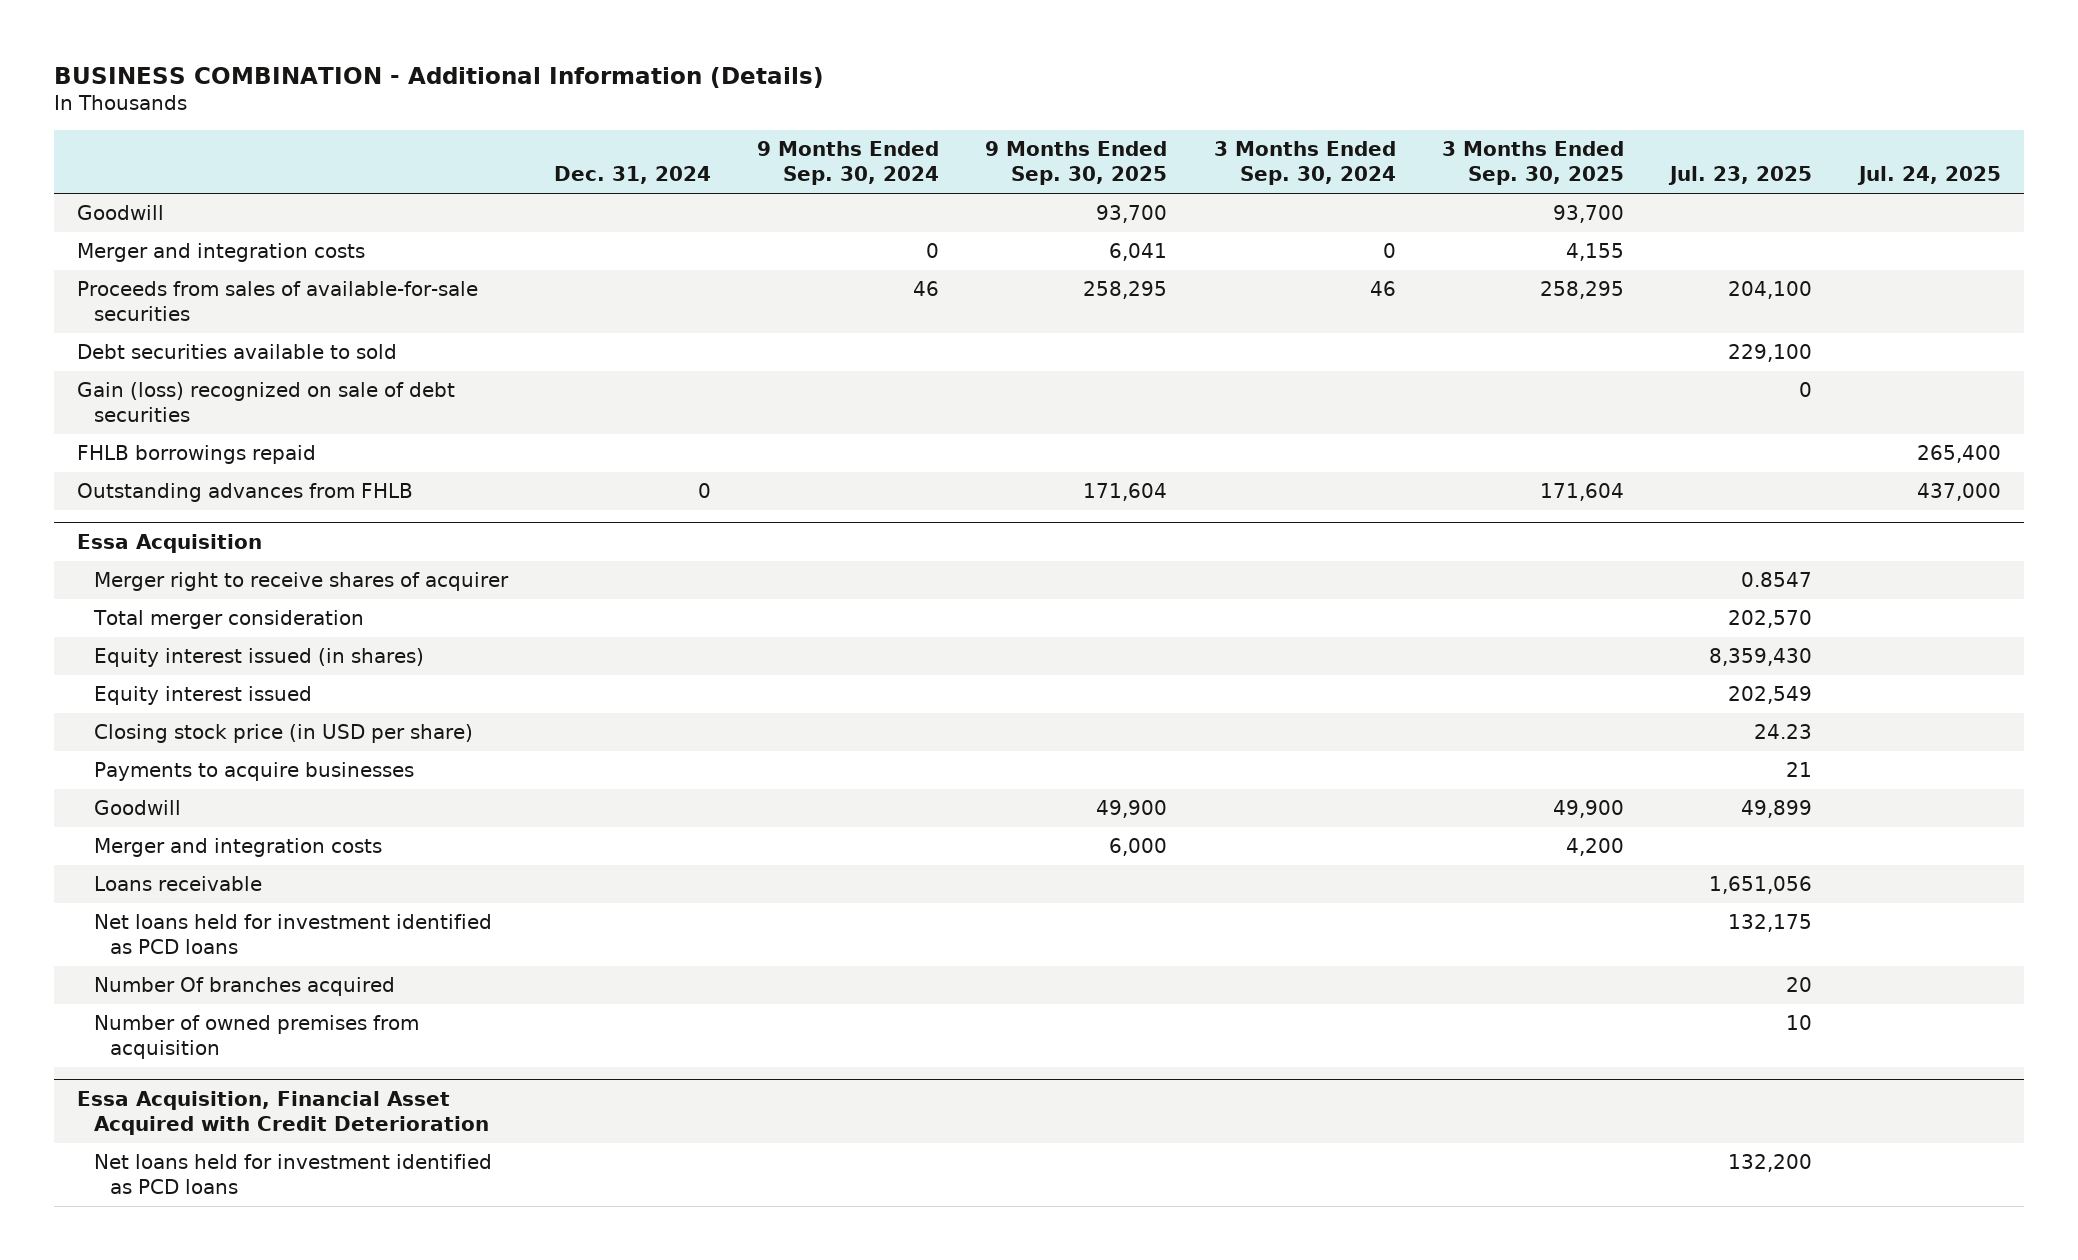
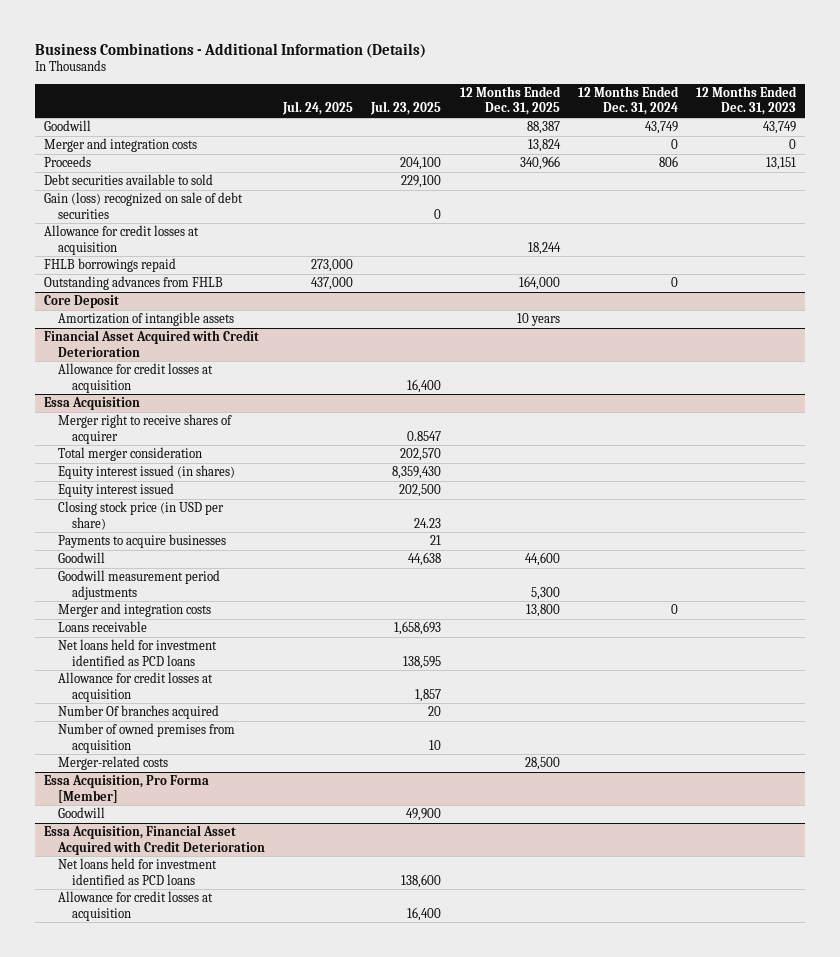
- BUSINESS COMBINATION - Additional Information (Details)
+ Business Combinations - Additional Information (Details)
- | Dec. 31, 2024 | 9 Months Ended Sep. 30, 2024 | 9 Months Ended Sep. 30, 2025 | 3 Months Ended Sep. 30, 2024 | 3 Months Ended Sep. 30, 2025 | Jul. 23, 2025 | Jul. 24, 2025
+ | Jul. 24, 2025 | Jul. 23, 2025 | 12 Months Ended Dec. 31, 2025 | 12 Months Ended Dec. 31, 2024 | 12 Months Ended Dec. 31, 2023
- Proceeds from sales of available-for-sale securities | | 46 | 258,295 | 46 | 258,295 | 204,100 |
+ Proceeds | | 204,100 | 340,966 | 806 | 13,151
- FHLB borrowings repaid | | | | | | | 265,400
+ Allowance for credit losses at acquisition | | | 18,244 | |
+ FHLB borrowings repaid | 273,000 | | | |
+ Core Deposit
+ Amortization of intangible assets | | | 10 years | |
+ Financial Asset Acquired with Credit Deterioration
+ Allowance for credit losses at acquisition | | 16,400 | | |
@ Essa Acquisition
- Equity interest issued | | | | | | 202,549 |
+ Equity interest issued | | 202,500 | | |
- Goodwill | | | 49,900 | | 49,900 | 49,899 |
+ Goodwill | | 44,638 | 44,600 | |
+ Goodwill measurement period adjustments | | | 5,300 | |
- Loans receivable | | | | | | 1,651,056 |
- Net loans held for investment identified as PCD loans | | | | | | 132,175 |
+ Loans receivable | | 1,658,693 | | |
+ Net loans held for investment identified as PCD loans | | 138,595 | | |
+ Allowance for credit losses at acquisition | | 1,857 | | |
+ Merger-related costs | | | 28,500 | |
+ Essa Acquisition, Pro Forma [Member]
+ Goodwill | | 49,900 | | |
@ Essa Acquisition, Financial Asset Acquired with Credit Deterioration
- Net loans held for investment identified as PCD loans | | | | | | 132,200 |
+ Net loans held for investment identified as PCD loans | | 138,600 | | |
+ Allowance for credit losses at acquisition | | 16,400 | | |

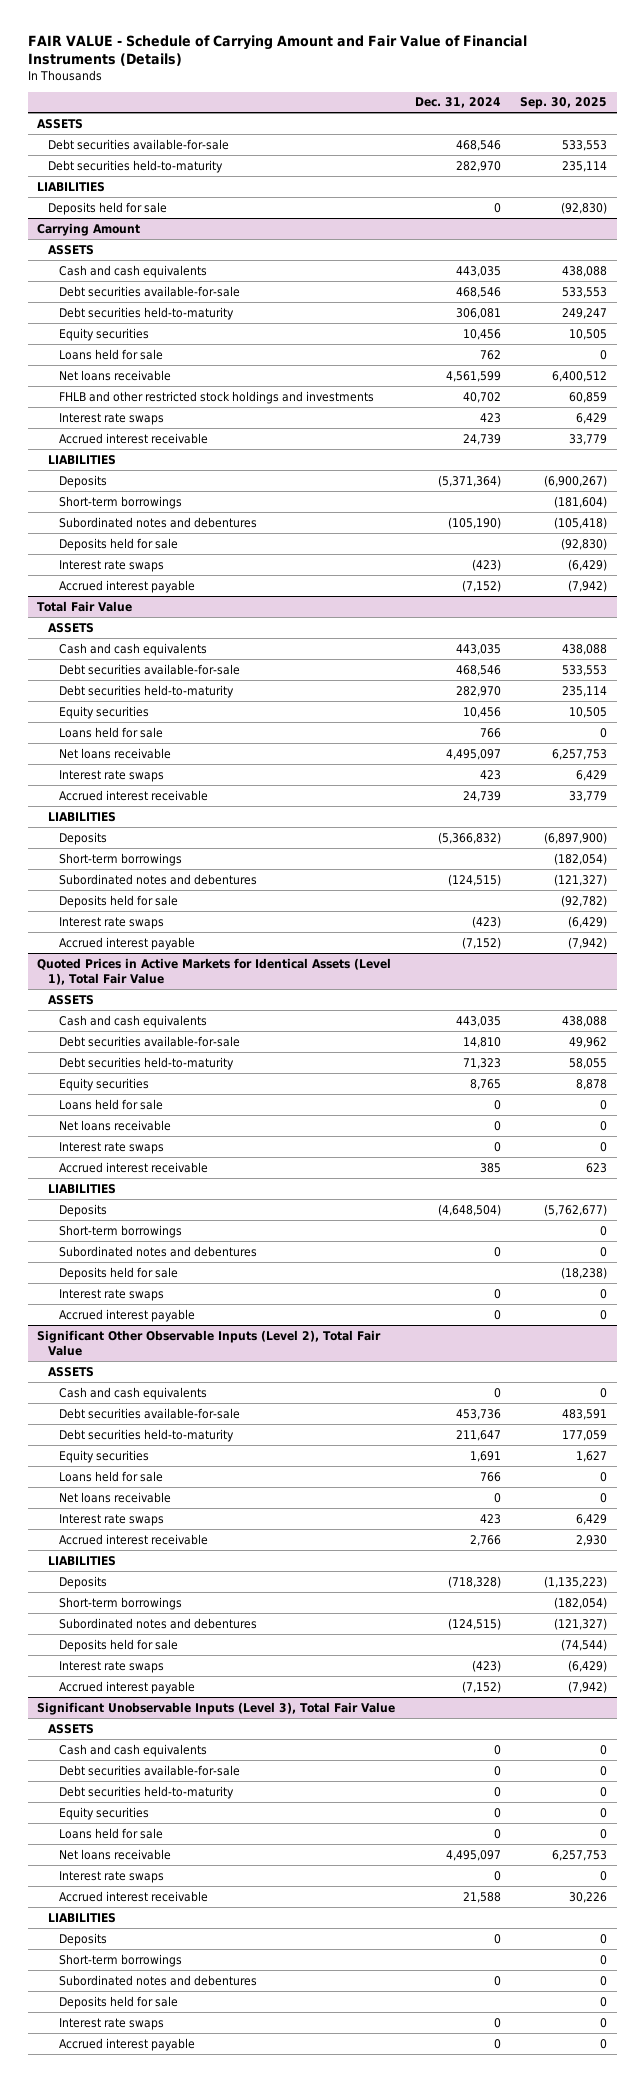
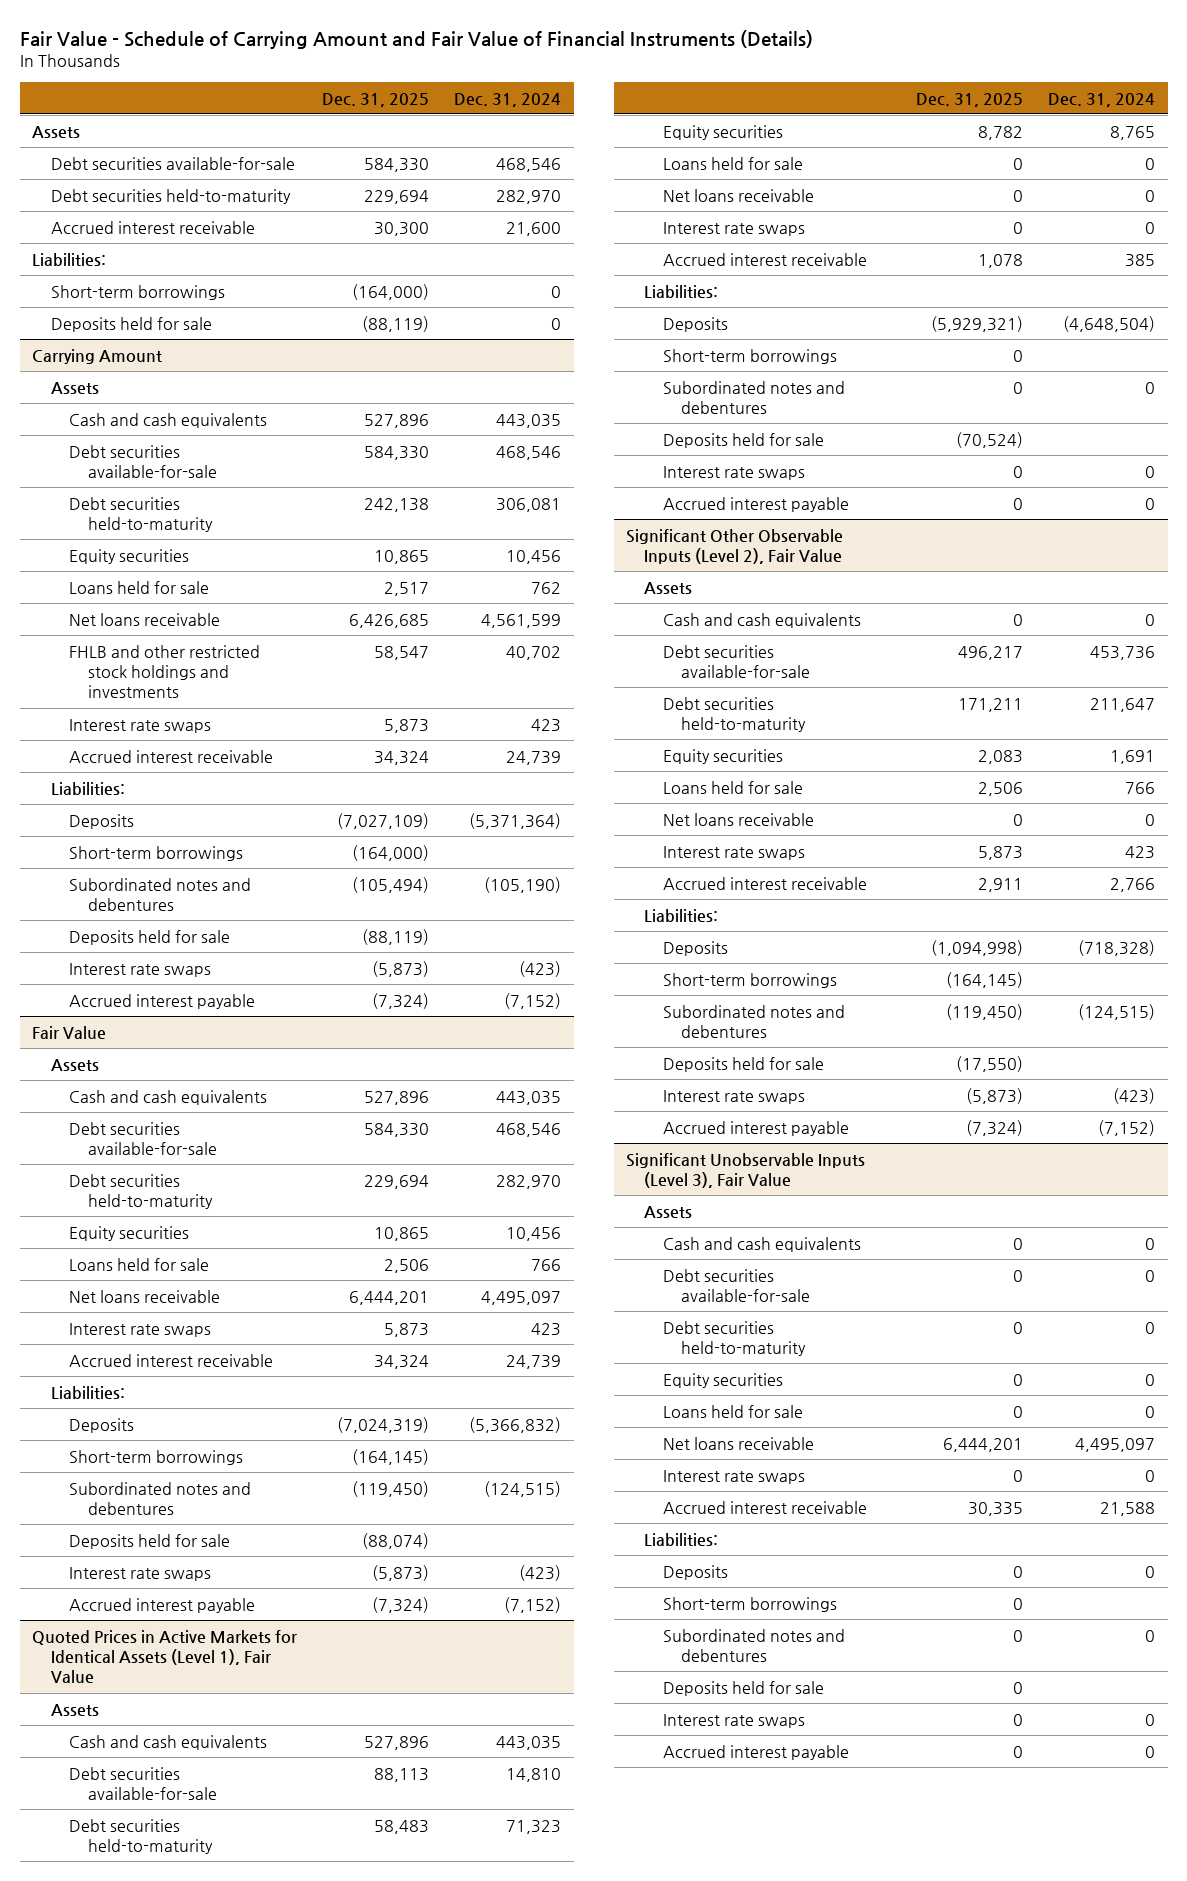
- FAIR VALUE - Schedule of Carrying Amount and Fair Value of Financial Instruments (Details)
+ Fair Value - Schedule of Carrying Amount and Fair Value of Financial Instruments (Details)
- | Dec. 31, 2024 | Sep. 30, 2025
+ | Dec. 31, 2025 | Dec. 31, 2024
- ASSETS
+ Assets
- LIABILITIES
+ Accrued interest receivable | 30,300 | 21,600
+ Liabilities:
+ Short-term borrowings | (164,000) | 0
@ Carrying Amount
- ASSETS
+ Assets
- LIABILITIES
+ Liabilities:
- Total Fair Value
- ASSETS
+ Fair Value
+ Assets
- LIABILITIES
+ Liabilities:
- Quoted Prices in Active Markets for Identical Assets (Level 1), Total Fair Value
- ASSETS
+ Quoted Prices in Active Markets for Identical Assets (Level 1), Fair Value
+ Assets
- LIABILITIES
+ Liabilities:
- Significant Other Observable Inputs (Level 2), Total Fair Value
- ASSETS
+ Significant Other Observable Inputs (Level 2), Fair Value
+ Assets
- LIABILITIES
+ Liabilities:
- Significant Unobservable Inputs (Level 3), Total Fair Value
- ASSETS
+ Significant Unobservable Inputs (Level 3), Fair Value
+ Assets
- LIABILITIES
+ Liabilities:

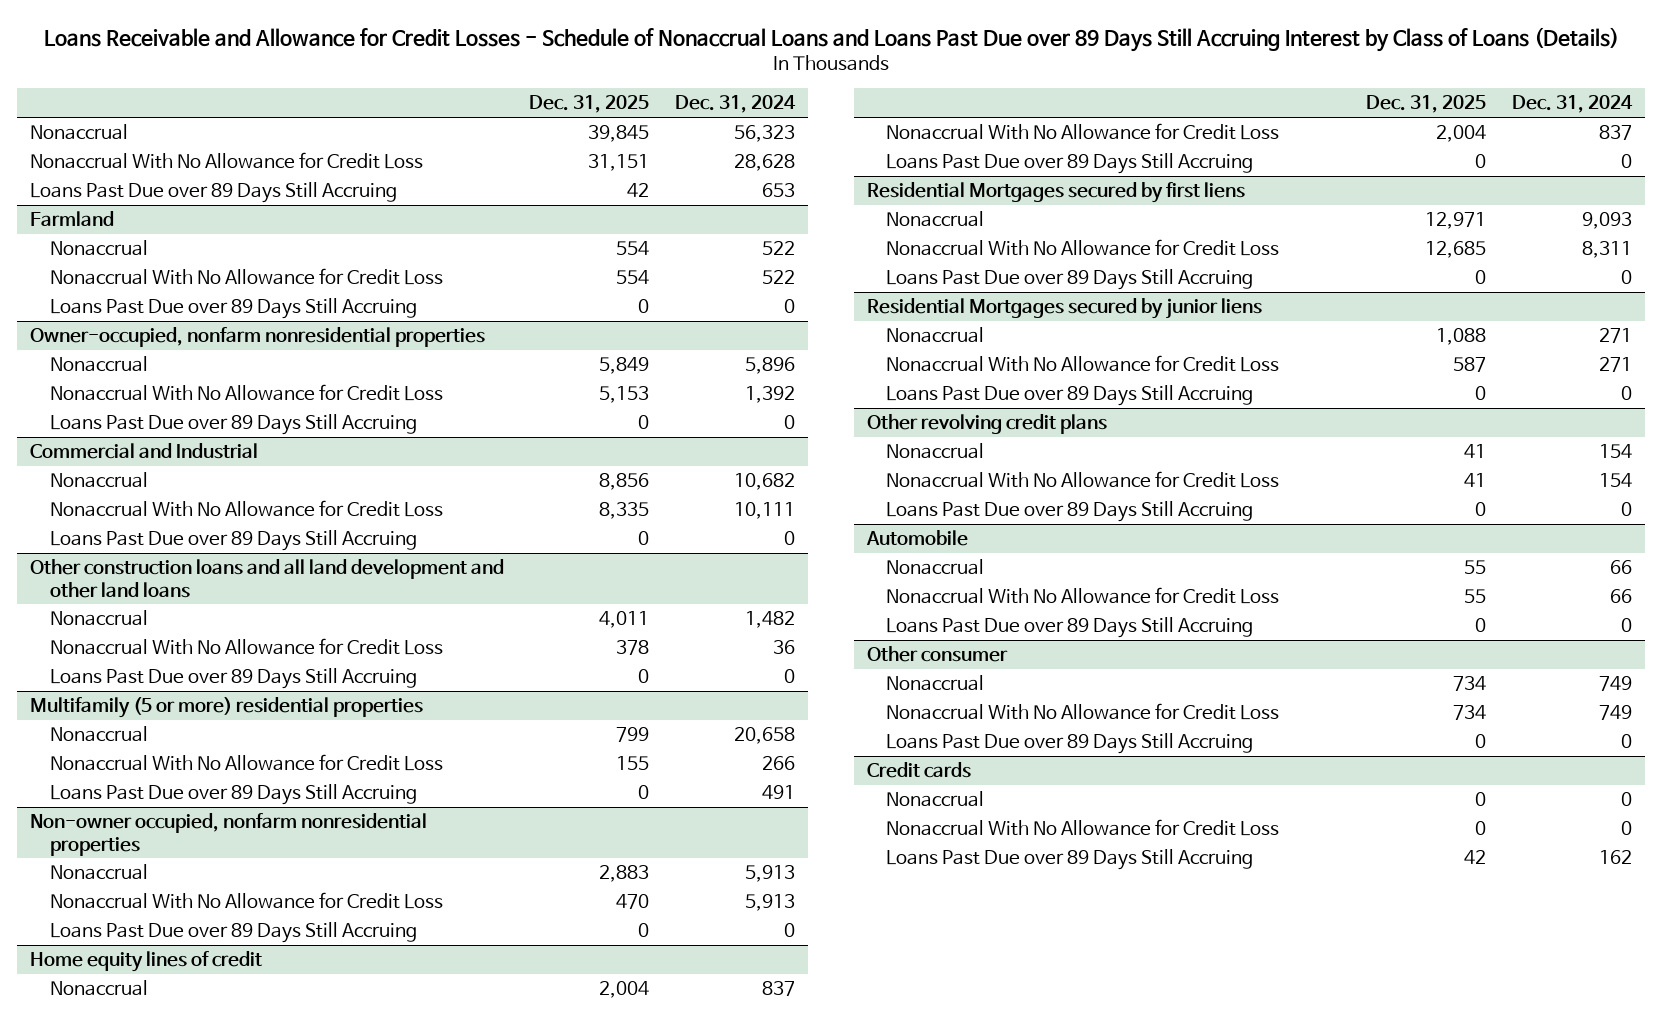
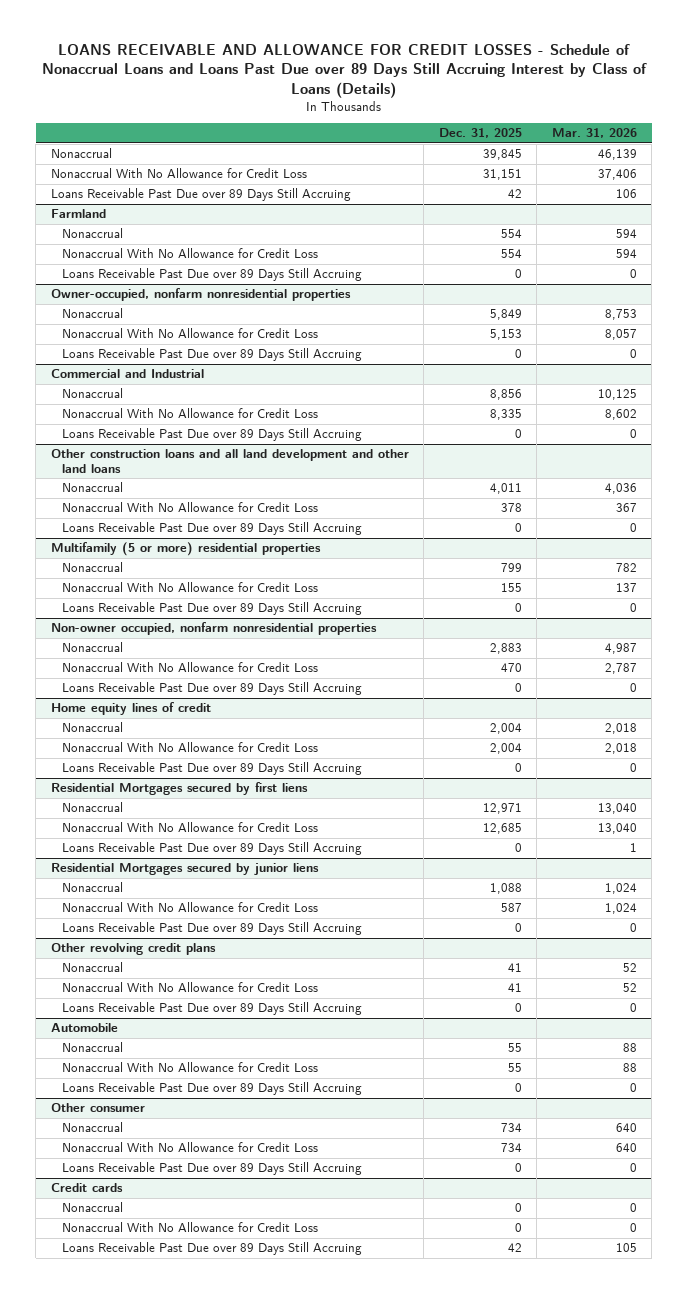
- Loans Receivable and Allowance for Credit Losses - Schedule of Nonaccrual Loans and Loans Past Due over 89 Days Still Accruing Interest by Class of Loans (Details)
+ LOANS RECEIVABLE AND ALLOWANCE FOR CREDIT LOSSES - Schedule of Nonaccrual Loans and Loans Past Due over 89 Days Still Accruing Interest by Class of Loans (Details)
- | Dec. 31, 2025 | Dec. 31, 2024
+ | Dec. 31, 2025 | Mar. 31, 2026
- Loans Past Due over 89 Days Still Accruing | 42 | 653
+ Loans Receivable Past Due over 89 Days Still Accruing | 42 | 106
@ Farmland
- Loans Past Due over 89 Days Still Accruing | 0 | 0
+ Loans Receivable Past Due over 89 Days Still Accruing | 0 | 0
@ Owner-occupied, nonfarm nonresidential properties
- Loans Past Due over 89 Days Still Accruing | 0 | 0
+ Loans Receivable Past Due over 89 Days Still Accruing | 0 | 0
@ Commercial and Industrial
- Loans Past Due over 89 Days Still Accruing | 0 | 0
+ Loans Receivable Past Due over 89 Days Still Accruing | 0 | 0
@ Other construction loans and all land development and other land loans
- Loans Past Due over 89 Days Still Accruing | 0 | 0
+ Loans Receivable Past Due over 89 Days Still Accruing | 0 | 0
@ Multifamily (5 or more) residential properties
- Loans Past Due over 89 Days Still Accruing | 0 | 491
+ Loans Receivable Past Due over 89 Days Still Accruing | 0 | 0
@ Non-owner occupied, nonfarm nonresidential properties
- Loans Past Due over 89 Days Still Accruing | 0 | 0
+ Loans Receivable Past Due over 89 Days Still Accruing | 0 | 0
@ Home equity lines of credit
- Loans Past Due over 89 Days Still Accruing | 0 | 0
+ Loans Receivable Past Due over 89 Days Still Accruing | 0 | 0
@ Residential Mortgages secured by first liens
- Loans Past Due over 89 Days Still Accruing | 0 | 0
+ Loans Receivable Past Due over 89 Days Still Accruing | 0 | 1
@ Residential Mortgages secured by junior liens
- Loans Past Due over 89 Days Still Accruing | 0 | 0
+ Loans Receivable Past Due over 89 Days Still Accruing | 0 | 0
@ Other revolving credit plans
- Loans Past Due over 89 Days Still Accruing | 0 | 0
+ Loans Receivable Past Due over 89 Days Still Accruing | 0 | 0
@ Automobile
- Loans Past Due over 89 Days Still Accruing | 0 | 0
+ Loans Receivable Past Due over 89 Days Still Accruing | 0 | 0
@ Other consumer
- Loans Past Due over 89 Days Still Accruing | 0 | 0
+ Loans Receivable Past Due over 89 Days Still Accruing | 0 | 0
@ Credit cards
- Loans Past Due over 89 Days Still Accruing | 42 | 162
+ Loans Receivable Past Due over 89 Days Still Accruing | 42 | 105

